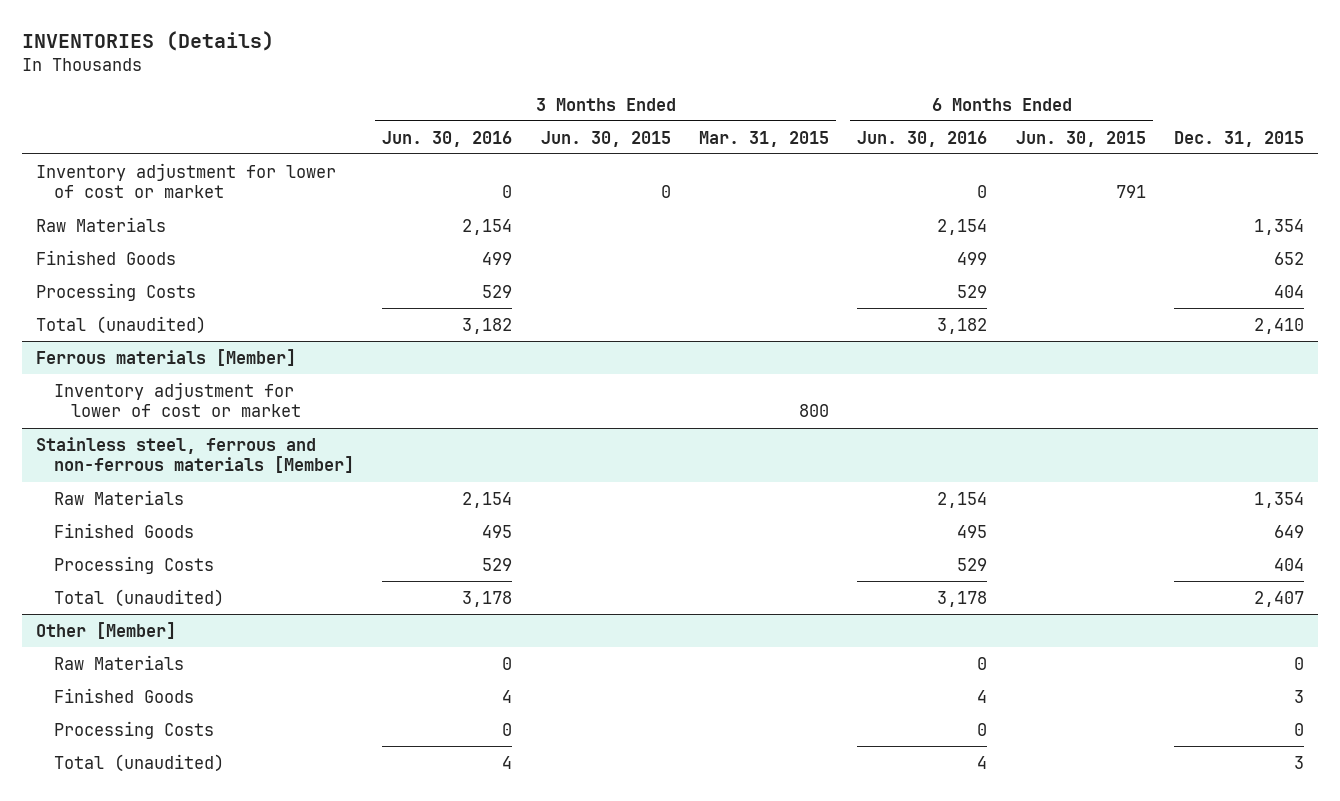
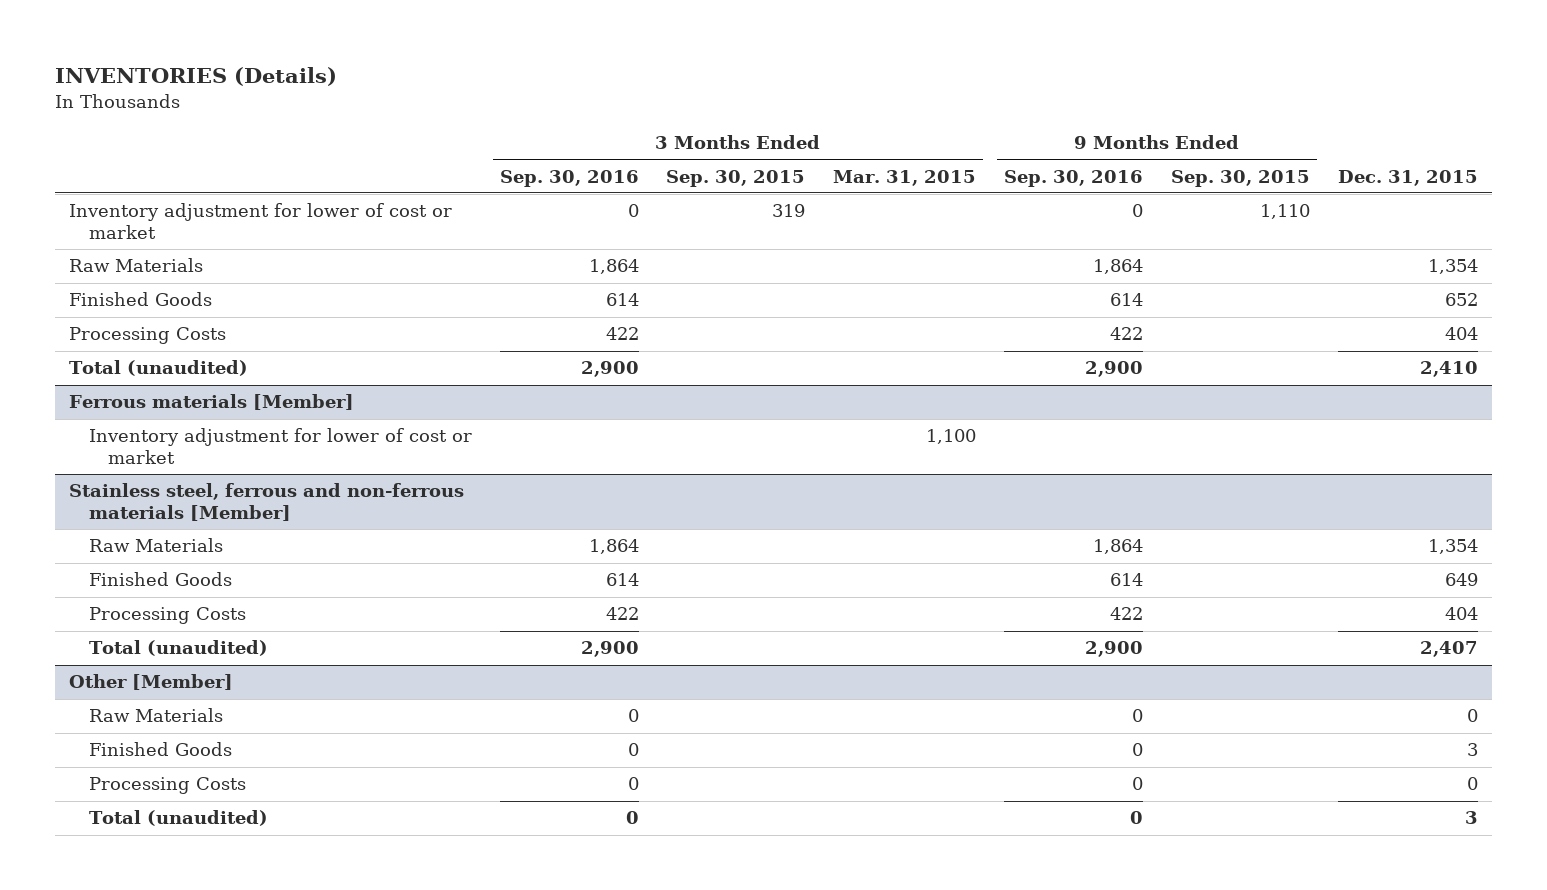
- | 3 Months Ended Jun. 30, 2016 | 3 Months Ended Jun. 30, 2015 | 3 Months Ended Mar. 31, 2015 | 6 Months Ended Jun. 30, 2016 | 6 Months Ended Jun. 30, 2015 | Dec. 31, 2015
+ | 3 Months Ended Sep. 30, 2016 | 3 Months Ended Sep. 30, 2015 | 3 Months Ended Mar. 31, 2015 | 9 Months Ended Sep. 30, 2016 | 9 Months Ended Sep. 30, 2015 | Dec. 31, 2015
@ Ferrous materials [Member]
- Inventory adjustment for lower of cost or market | | | 800 | | |
+ Inventory adjustment for lower of cost or market | | | 1,100 | | |

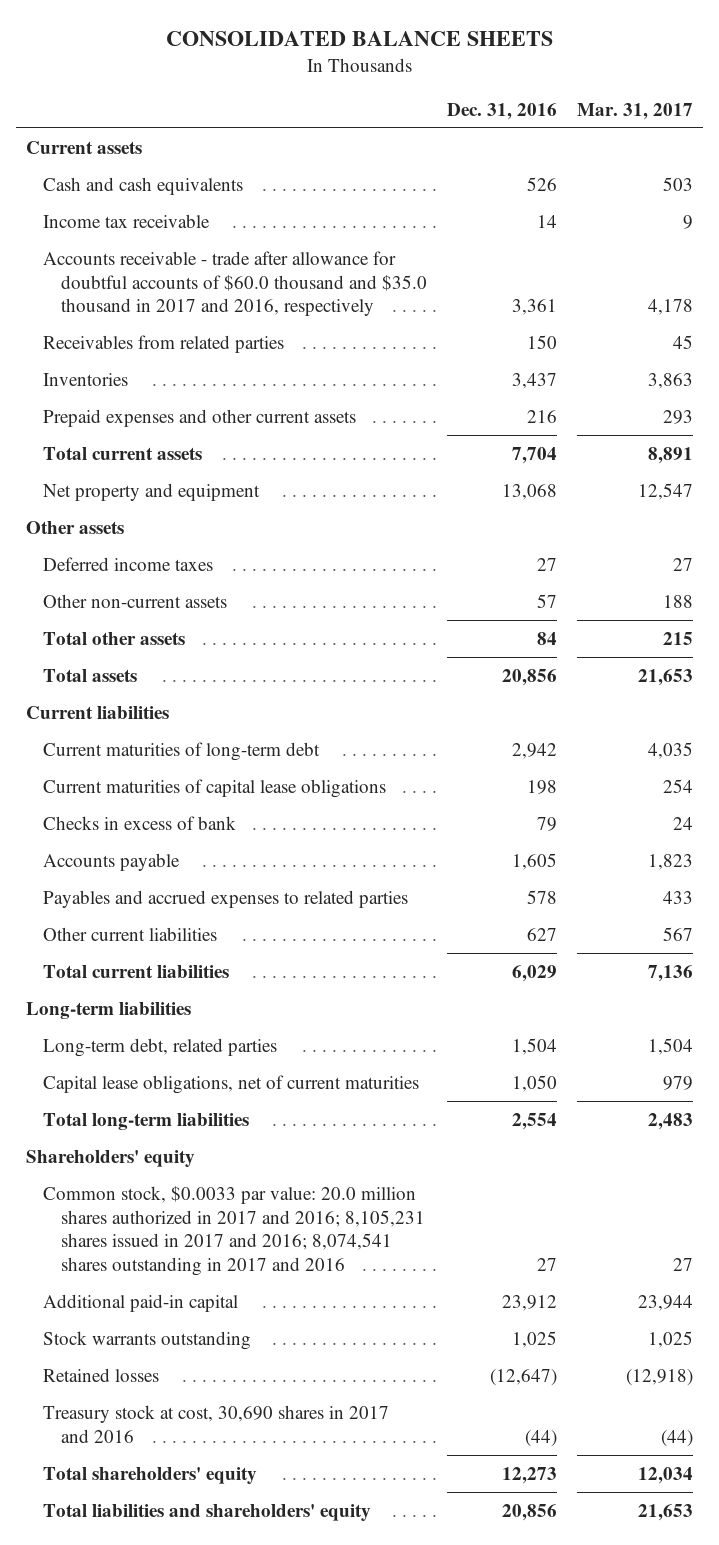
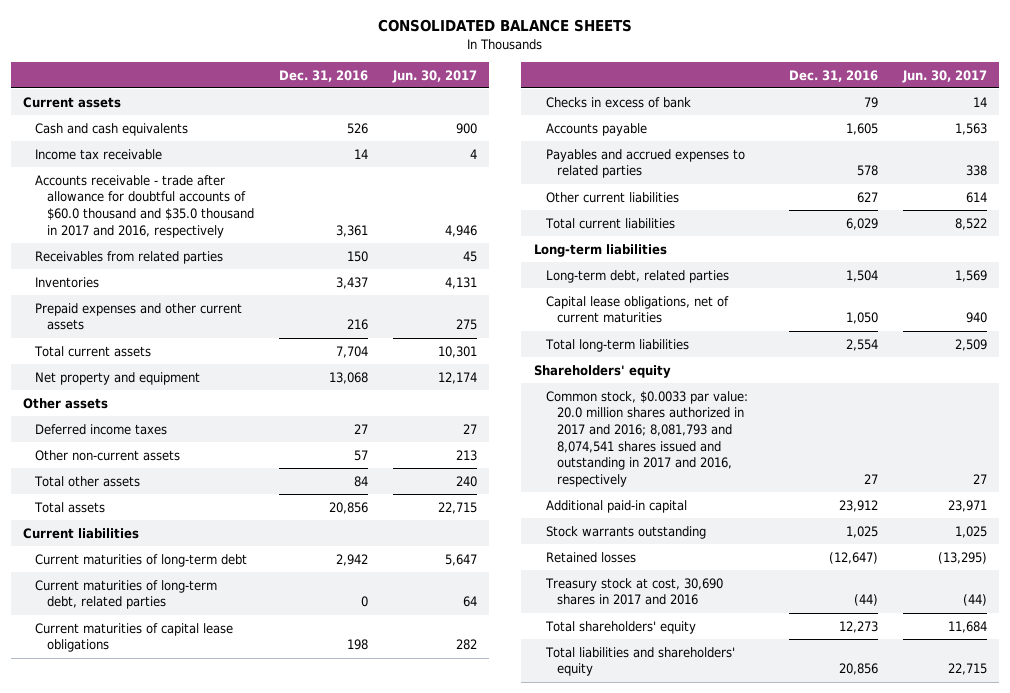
- | Dec. 31, 2016 | Mar. 31, 2017
+ | Dec. 31, 2016 | Jun. 30, 2017
+ Current maturities of long-term debt, related parties | 0 | 64
- Common stock, $0.0033 par value: 20.0 million shares authorized in 2017 and 2016; 8,105,231 shares issued in 2017 and 2016; 8,074,541 shares outstanding in 2017 and 2016 | 27 | 27
+ Common stock, $0.0033 par value: 20.0 million shares authorized in 2017 and 2016; 8,081,793 and 8,074,541 shares issued and outstanding in 2017 and 2016, respectively | 27 | 27

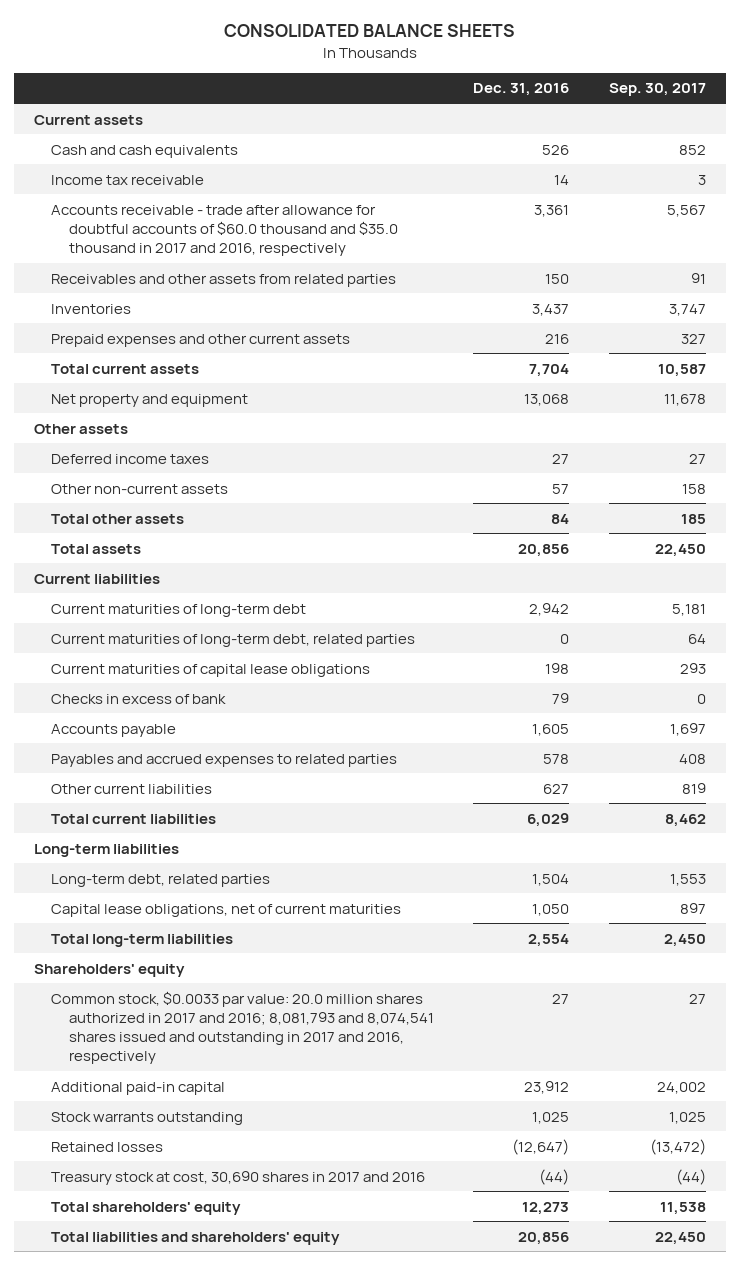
- | Dec. 31, 2016 | Jun. 30, 2017
+ | Dec. 31, 2016 | Sep. 30, 2017
- Receivables from related parties | 150 | 45
+ Receivables and other assets from related parties | 150 | 91

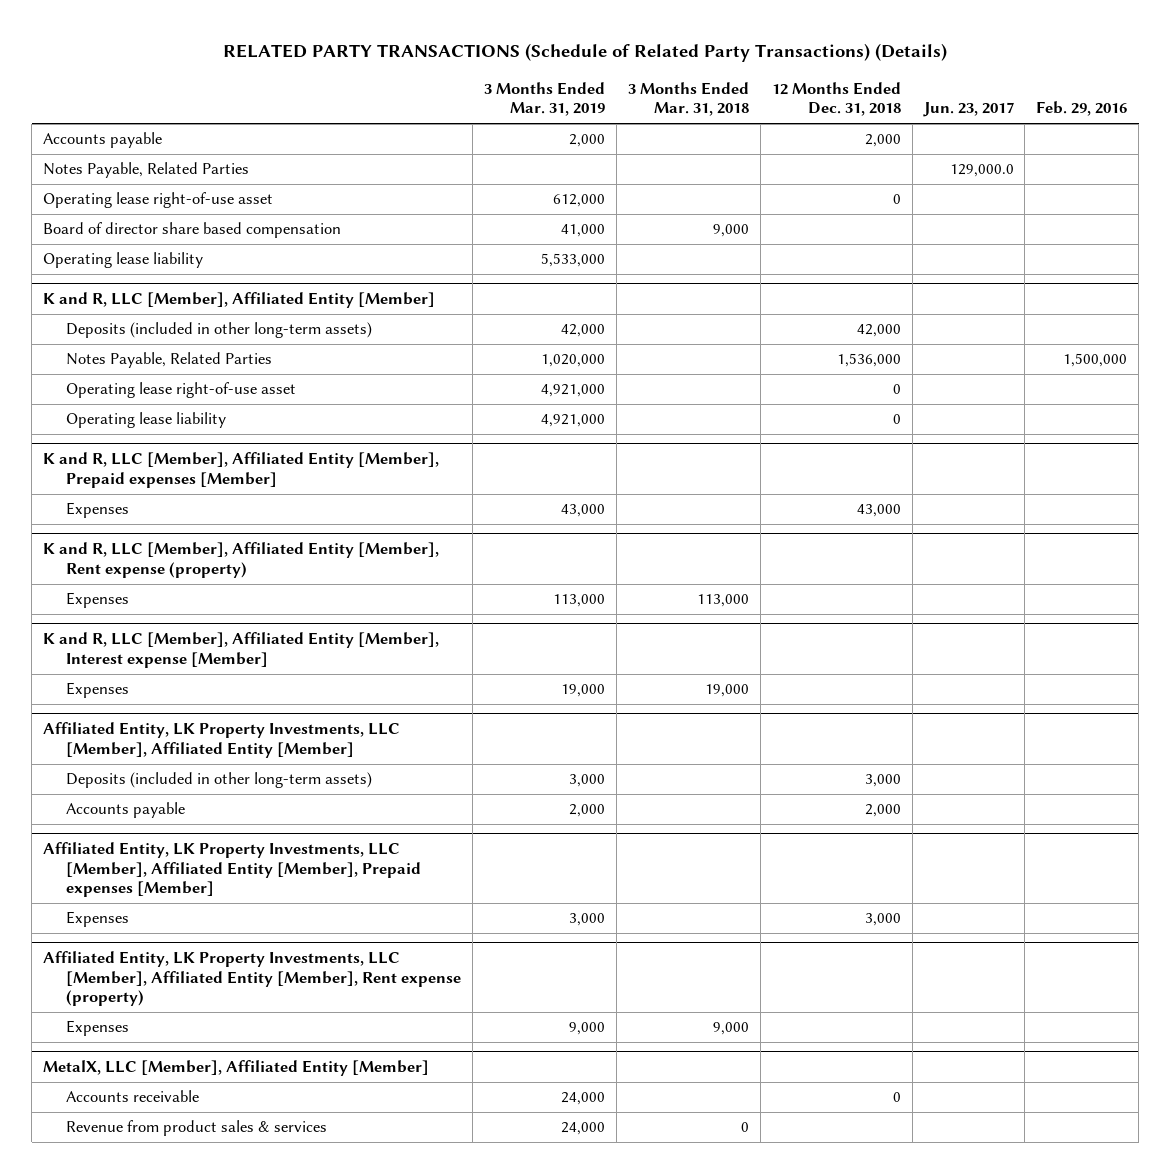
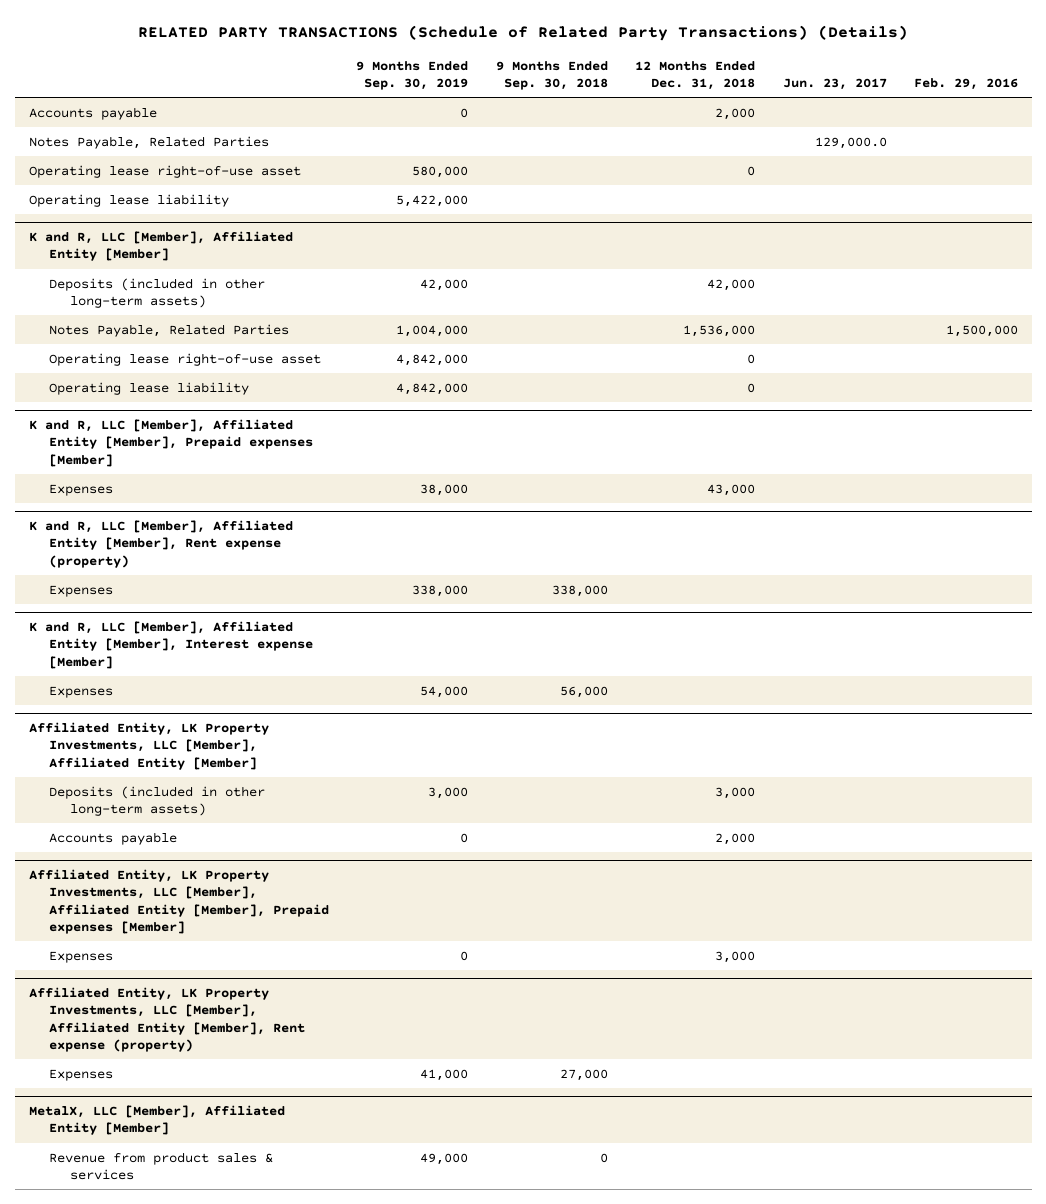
- | 3 Months Ended Mar. 31, 2019 | 3 Months Ended Mar. 31, 2018 | 12 Months Ended Dec. 31, 2018 | Jun. 23, 2017 | Feb. 29, 2016
+ | 9 Months Ended Sep. 30, 2019 | 9 Months Ended Sep. 30, 2018 | 12 Months Ended Dec. 31, 2018 | Jun. 23, 2017 | Feb. 29, 2016
- Board of director share based compensation | 41,000 | 9,000 | | |
@ MetalX, LLC [Member], Affiliated Entity [Member]
- Accounts receivable | 24,000 | | 0 | |

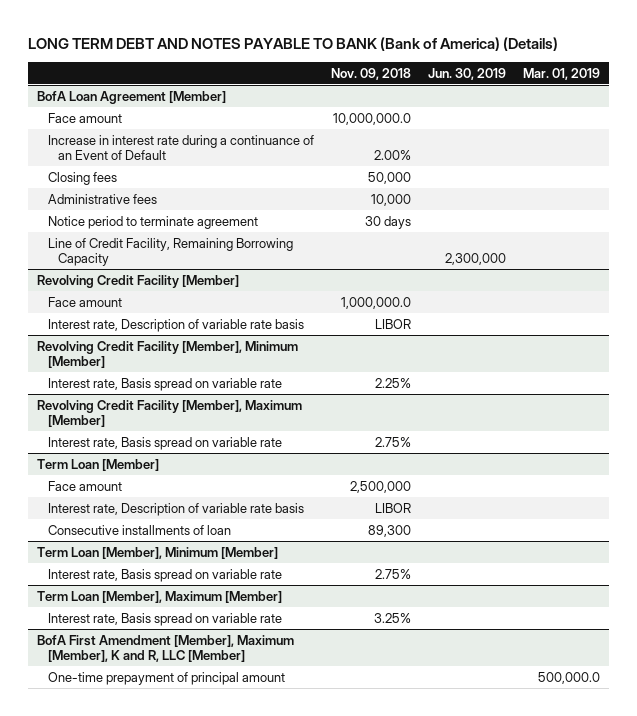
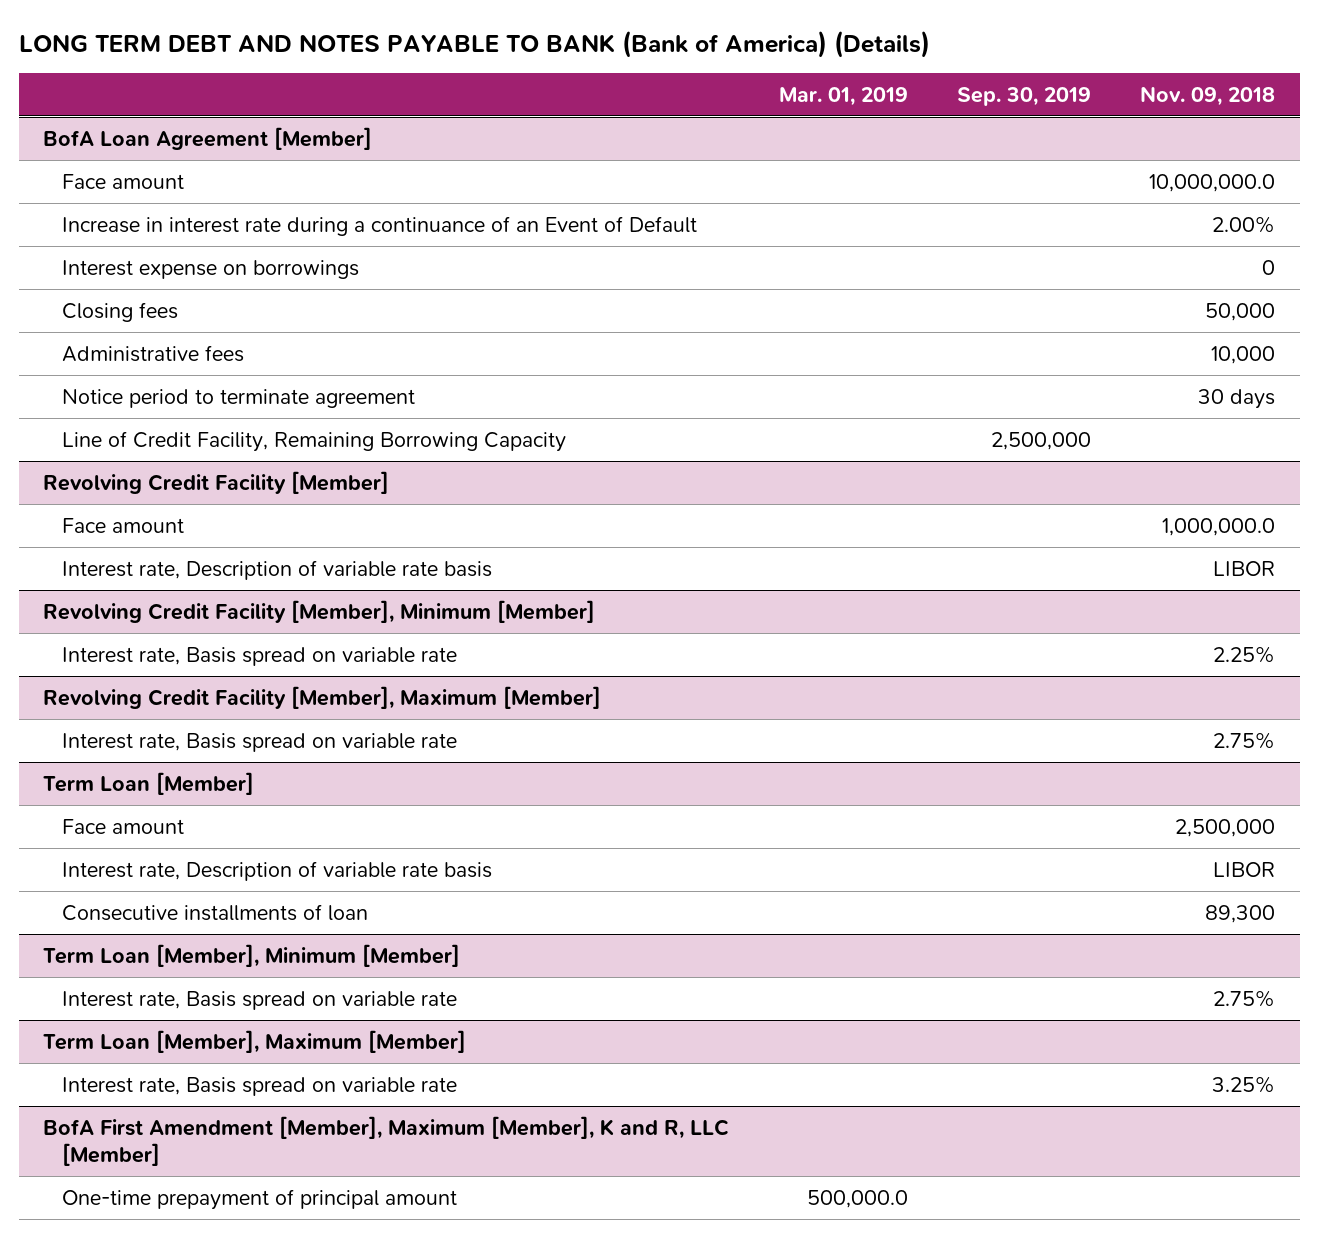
- | Nov. 09, 2018 | Jun. 30, 2019 | Mar. 01, 2019
+ | Mar. 01, 2019 | Sep. 30, 2019 | Nov. 09, 2018
@ BofA Loan Agreement [Member]
+ Interest expense on borrowings | | | 0

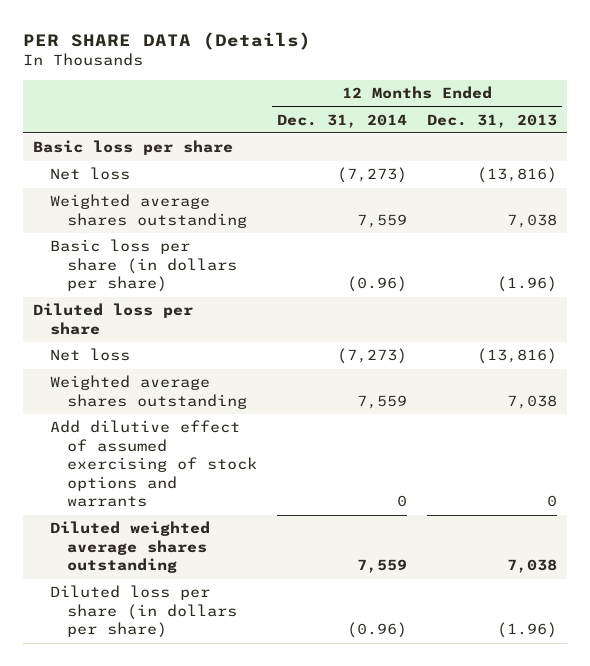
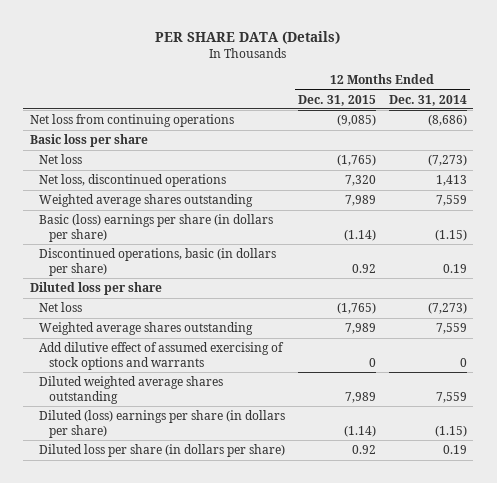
- | 12 Months Ended Dec. 31, 2014 | 12 Months Ended Dec. 31, 2013
+ | 12 Months Ended Dec. 31, 2015 | 12 Months Ended Dec. 31, 2014
+ Net loss from continuing operations | (9,085) | (8,686)
+ Net loss, discontinued operations | 7,320 | 1,413
- Basic loss per share (in dollars per share) | (0.96) | (1.96)
+ Basic (loss) earnings per share (in dollars per share) | (1.14) | (1.15)
+ Discontinued operations, basic (in dollars per share) | 0.92 | 0.19
- Diluted loss per share (in dollars per share) | (0.96) | (1.96)
+ Diluted (loss) earnings per share (in dollars per share) | (1.14) | (1.15)
+ Diluted loss per share (in dollars per share) | 0.92 | 0.19

